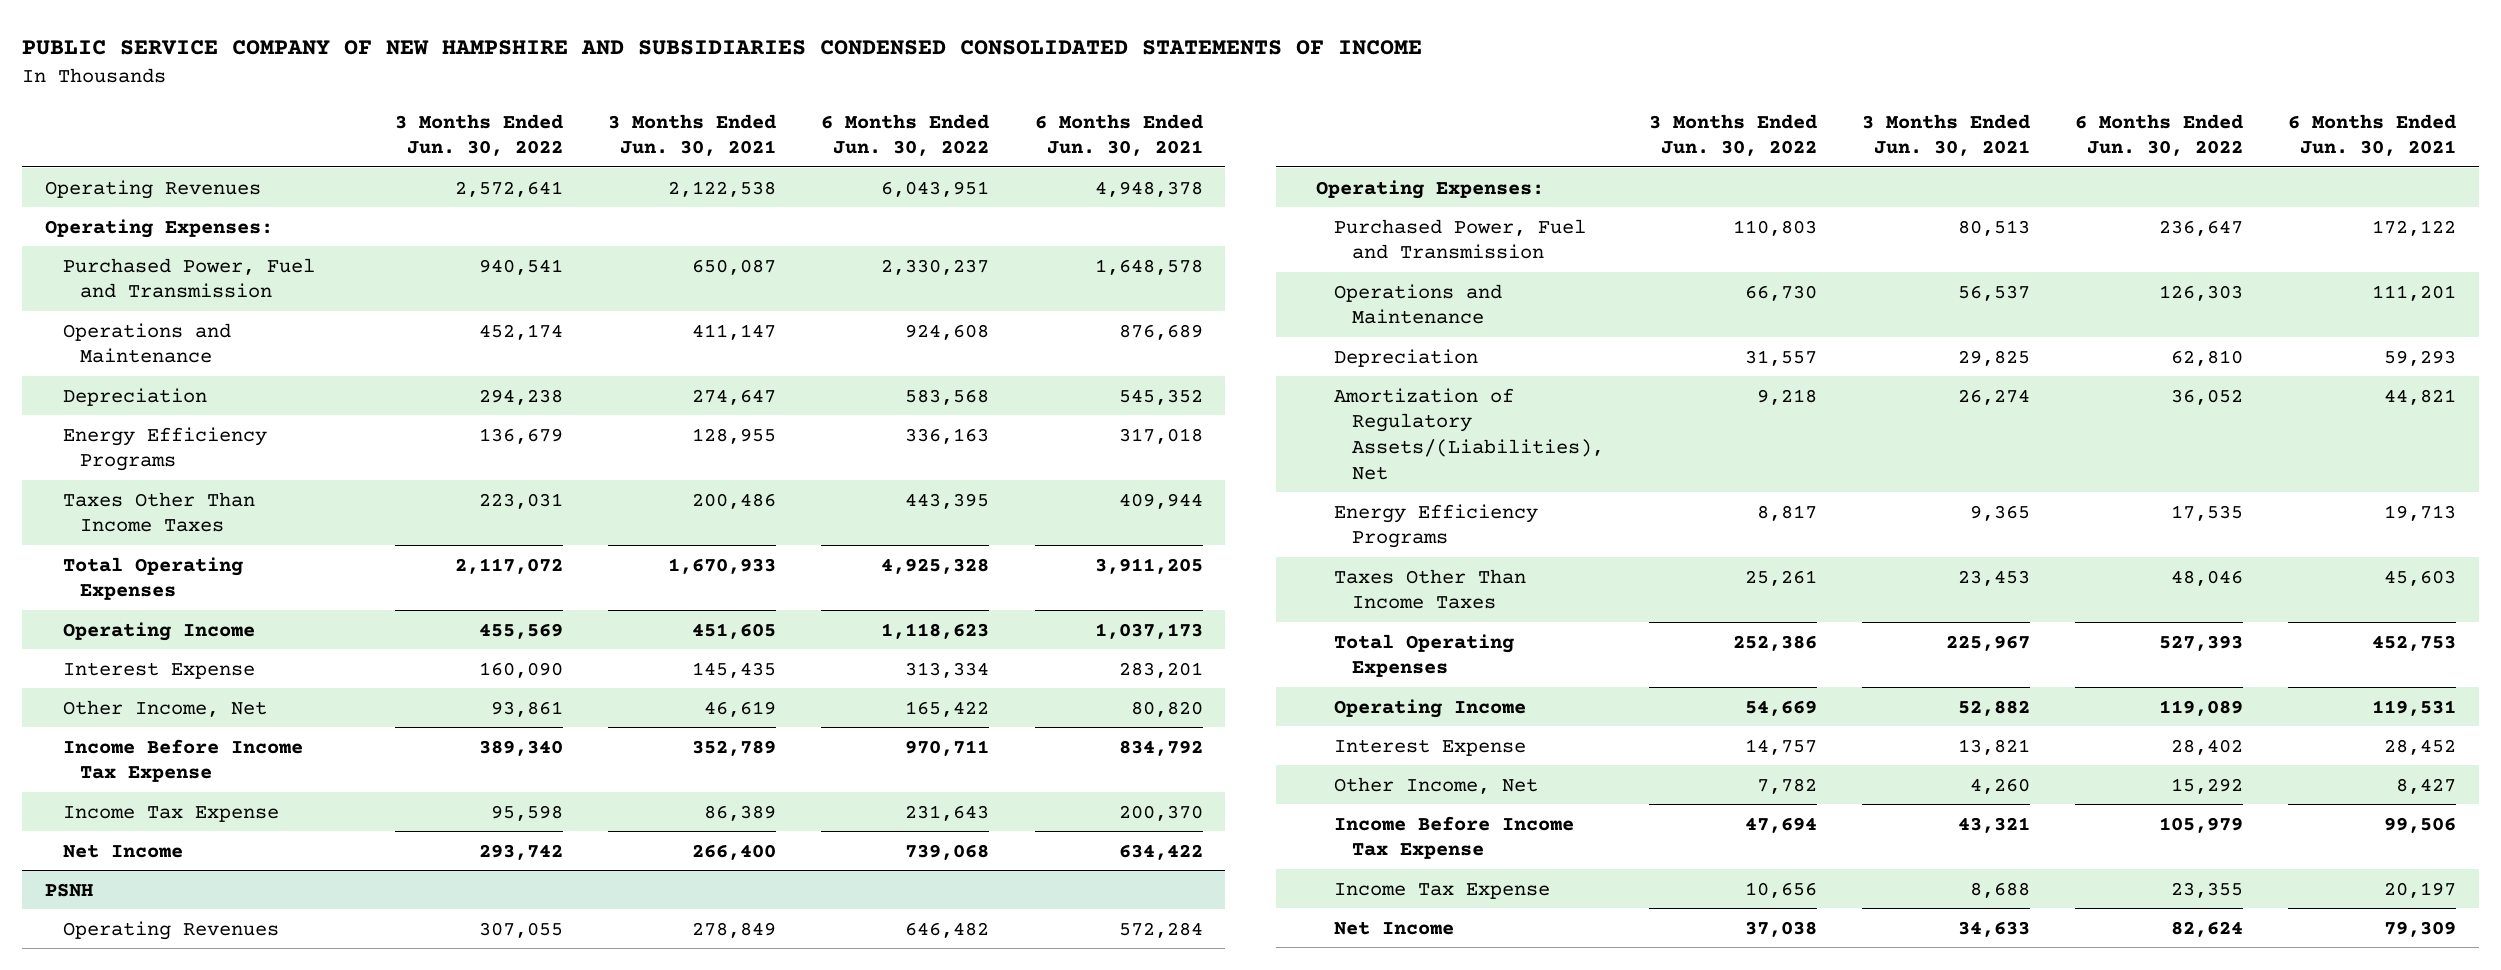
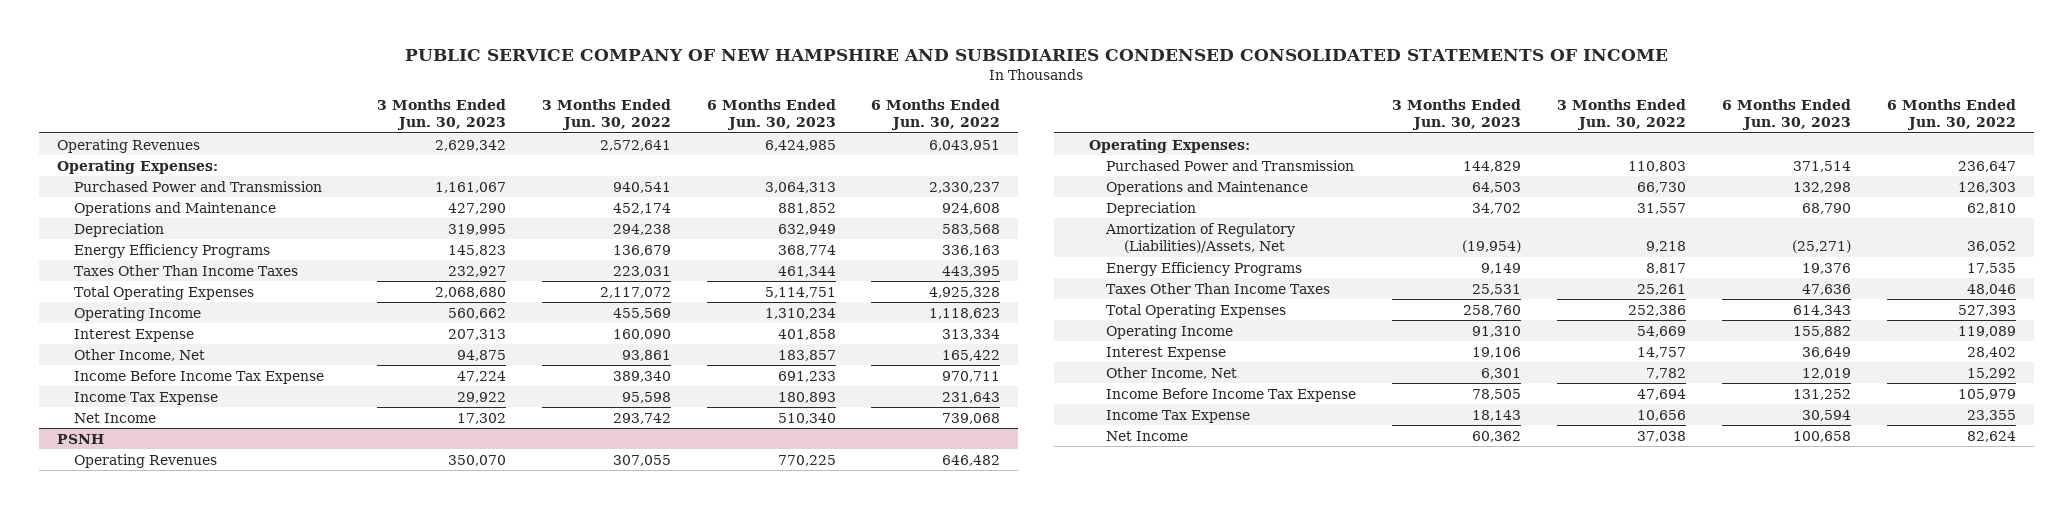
- | 3 Months Ended Jun. 30, 2022 | 3 Months Ended Jun. 30, 2021 | 6 Months Ended Jun. 30, 2022 | 6 Months Ended Jun. 30, 2021
+ | 3 Months Ended Jun. 30, 2023 | 3 Months Ended Jun. 30, 2022 | 6 Months Ended Jun. 30, 2023 | 6 Months Ended Jun. 30, 2022
- Purchased Power, Fuel and Transmission | 940,541 | 650,087 | 2,330,237 | 1,648,578
+ Purchased Power and Transmission | 1,161,067 | 940,541 | 3,064,313 | 2,330,237
@ PSNH
- Purchased Power, Fuel and Transmission | 110,803 | 80,513 | 236,647 | 172,122
+ Purchased Power and Transmission | 144,829 | 110,803 | 371,514 | 236,647
- Amortization of Regulatory Assets/(Liabilities), Net | 9,218 | 26,274 | 36,052 | 44,821
+ Amortization of Regulatory (Liabilities)/Assets, Net | (19,954) | 9,218 | (25,271) | 36,052

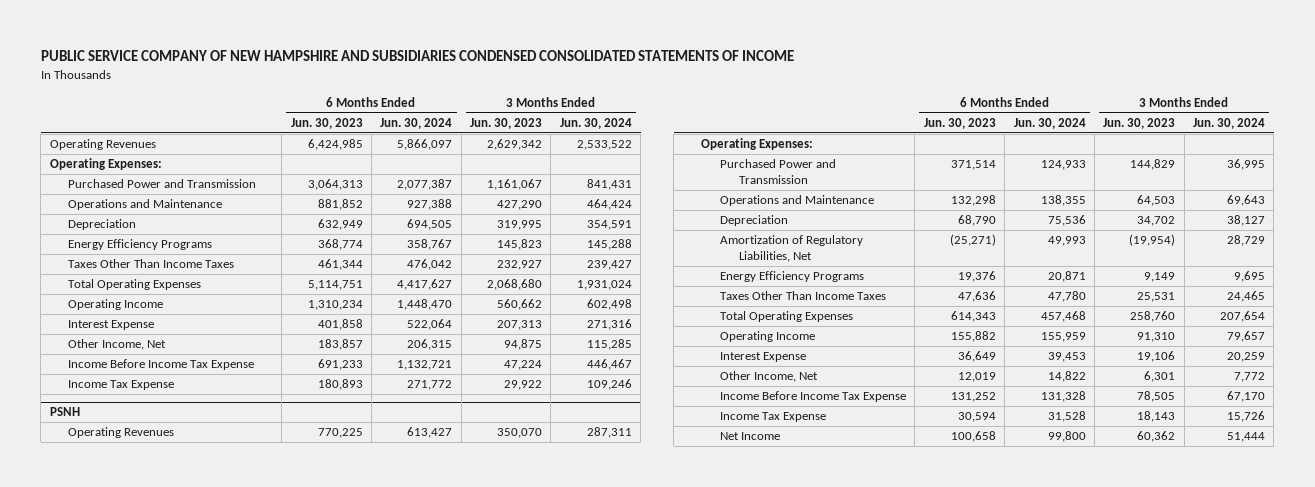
- | 3 Months Ended Jun. 30, 2023 | 3 Months Ended Jun. 30, 2022 | 6 Months Ended Jun. 30, 2023 | 6 Months Ended Jun. 30, 2022
+ | 6 Months Ended Jun. 30, 2023 | 6 Months Ended Jun. 30, 2024 | 3 Months Ended Jun. 30, 2023 | 3 Months Ended Jun. 30, 2024
- Net Income | 17,302 | 293,742 | 510,340 | 739,068
@ PSNH
- Amortization of Regulatory (Liabilities)/Assets, Net | (19,954) | 9,218 | (25,271) | 36,052
+ Amortization of Regulatory Liabilities, Net | (25,271) | 49,993 | (19,954) | 28,729

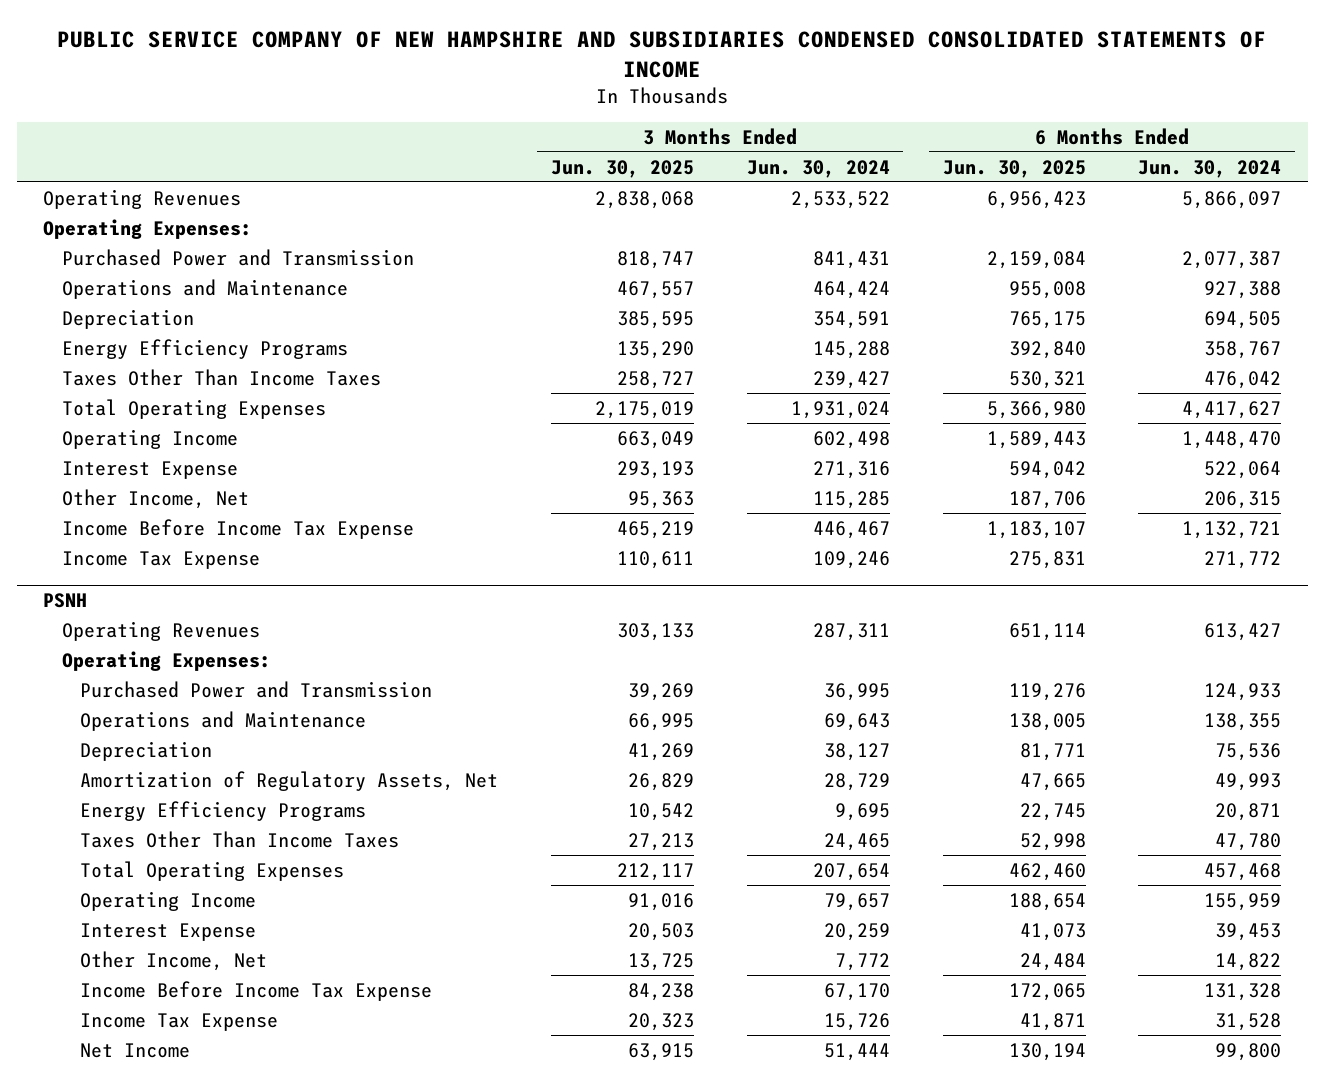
- | 6 Months Ended Jun. 30, 2023 | 6 Months Ended Jun. 30, 2024 | 3 Months Ended Jun. 30, 2023 | 3 Months Ended Jun. 30, 2024
+ | 3 Months Ended Jun. 30, 2025 | 3 Months Ended Jun. 30, 2024 | 6 Months Ended Jun. 30, 2025 | 6 Months Ended Jun. 30, 2024
@ PSNH
- Amortization of Regulatory Liabilities, Net | (25,271) | 49,993 | (19,954) | 28,729
+ Amortization of Regulatory Assets, Net | 26,829 | 28,729 | 47,665 | 49,993

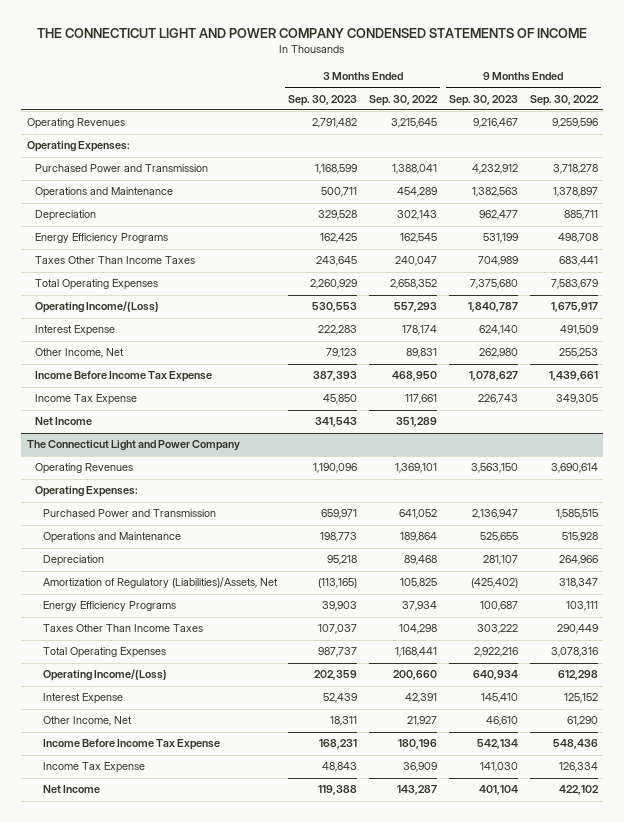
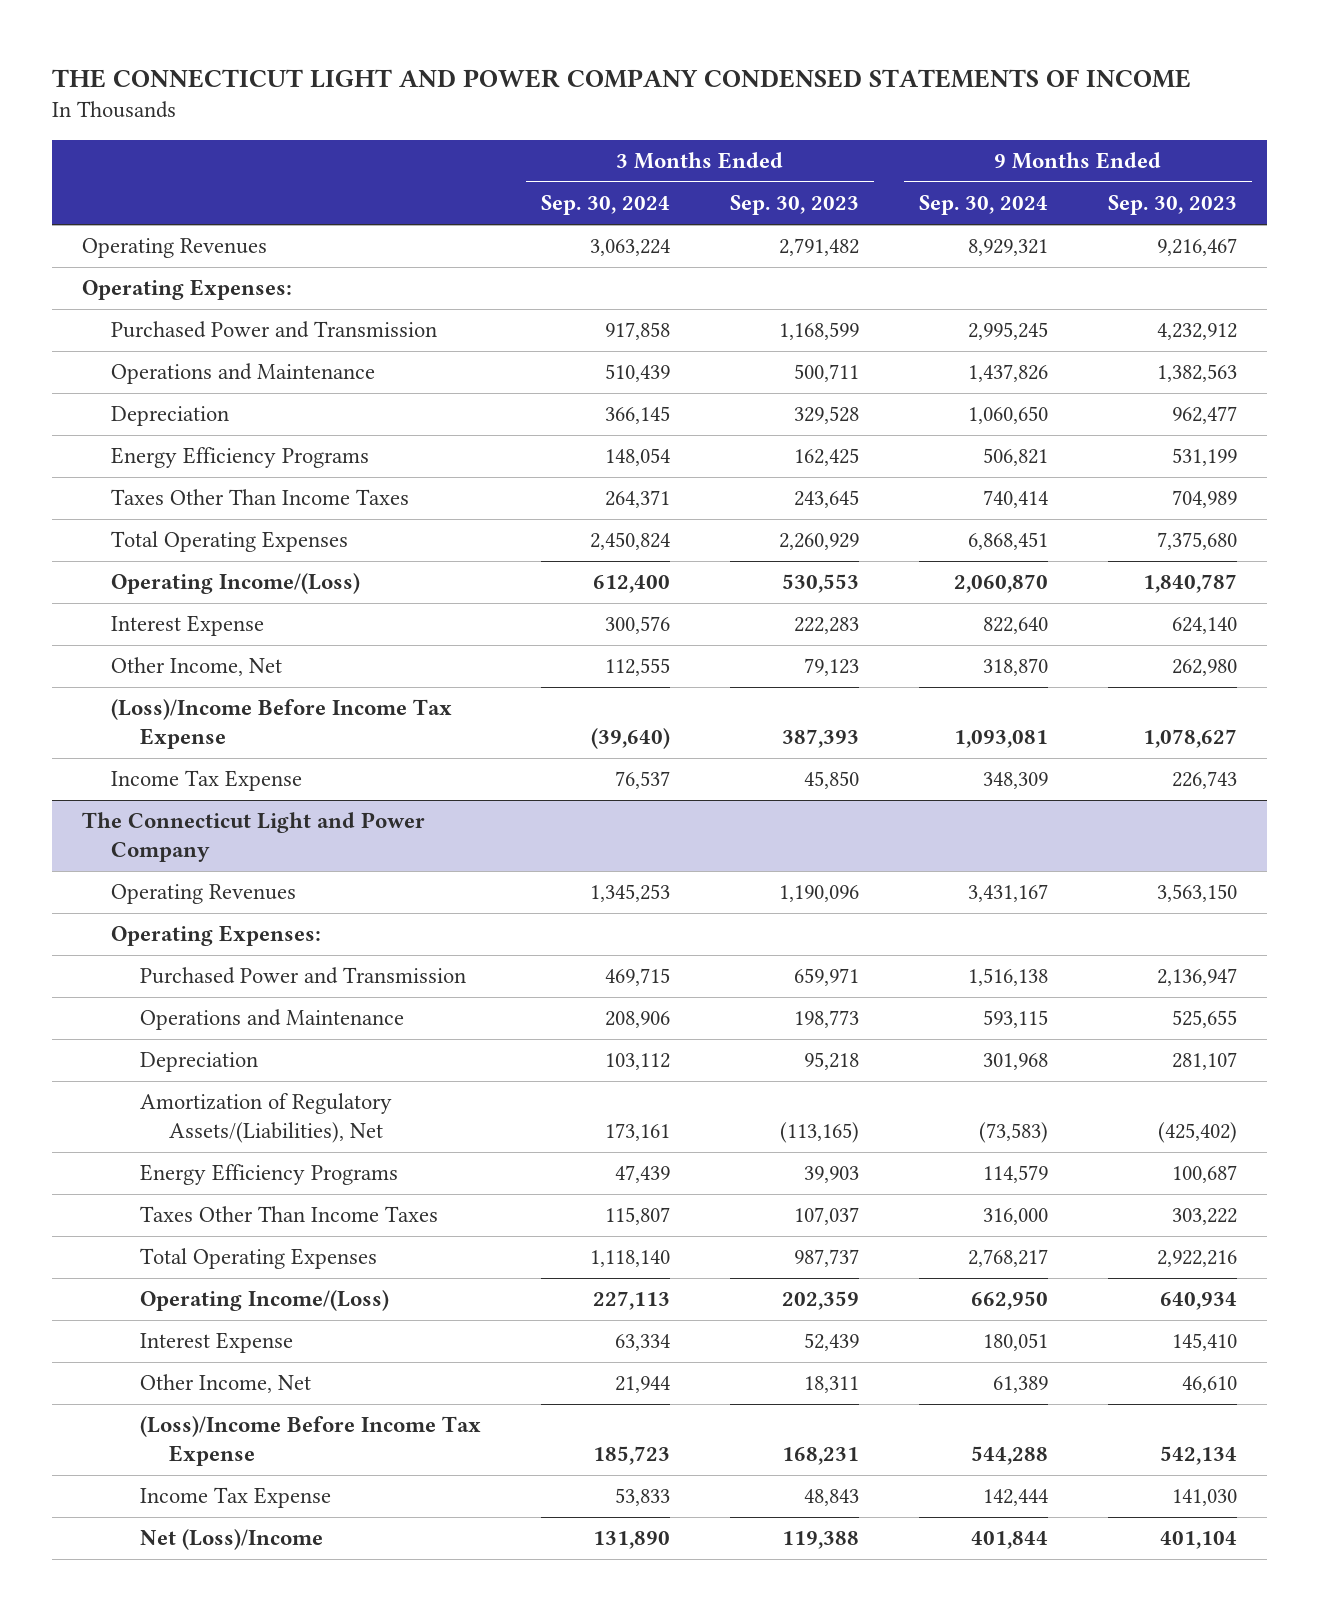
- | 3 Months Ended Sep. 30, 2023 | 3 Months Ended Sep. 30, 2022 | 9 Months Ended Sep. 30, 2023 | 9 Months Ended Sep. 30, 2022
+ | 3 Months Ended Sep. 30, 2024 | 3 Months Ended Sep. 30, 2023 | 9 Months Ended Sep. 30, 2024 | 9 Months Ended Sep. 30, 2023
- Income Before Income Tax Expense | 387,393 | 468,950 | 1,078,627 | 1,439,661
+ (Loss)/Income Before Income Tax Expense | (39,640) | 387,393 | 1,093,081 | 1,078,627
- Net Income | 341,543 | 351,289 | |
@ The Connecticut Light and Power Company
- Amortization of Regulatory (Liabilities)/Assets, Net | (113,165) | 105,825 | (425,402) | 318,347
+ Amortization of Regulatory Assets/(Liabilities), Net | 173,161 | (113,165) | (73,583) | (425,402)
- Income Before Income Tax Expense | 168,231 | 180,196 | 542,134 | 548,436
+ (Loss)/Income Before Income Tax Expense | 185,723 | 168,231 | 544,288 | 542,134
- Net Income | 119,388 | 143,287 | 401,104 | 422,102
+ Net (Loss)/Income | 131,890 | 119,388 | 401,844 | 401,104

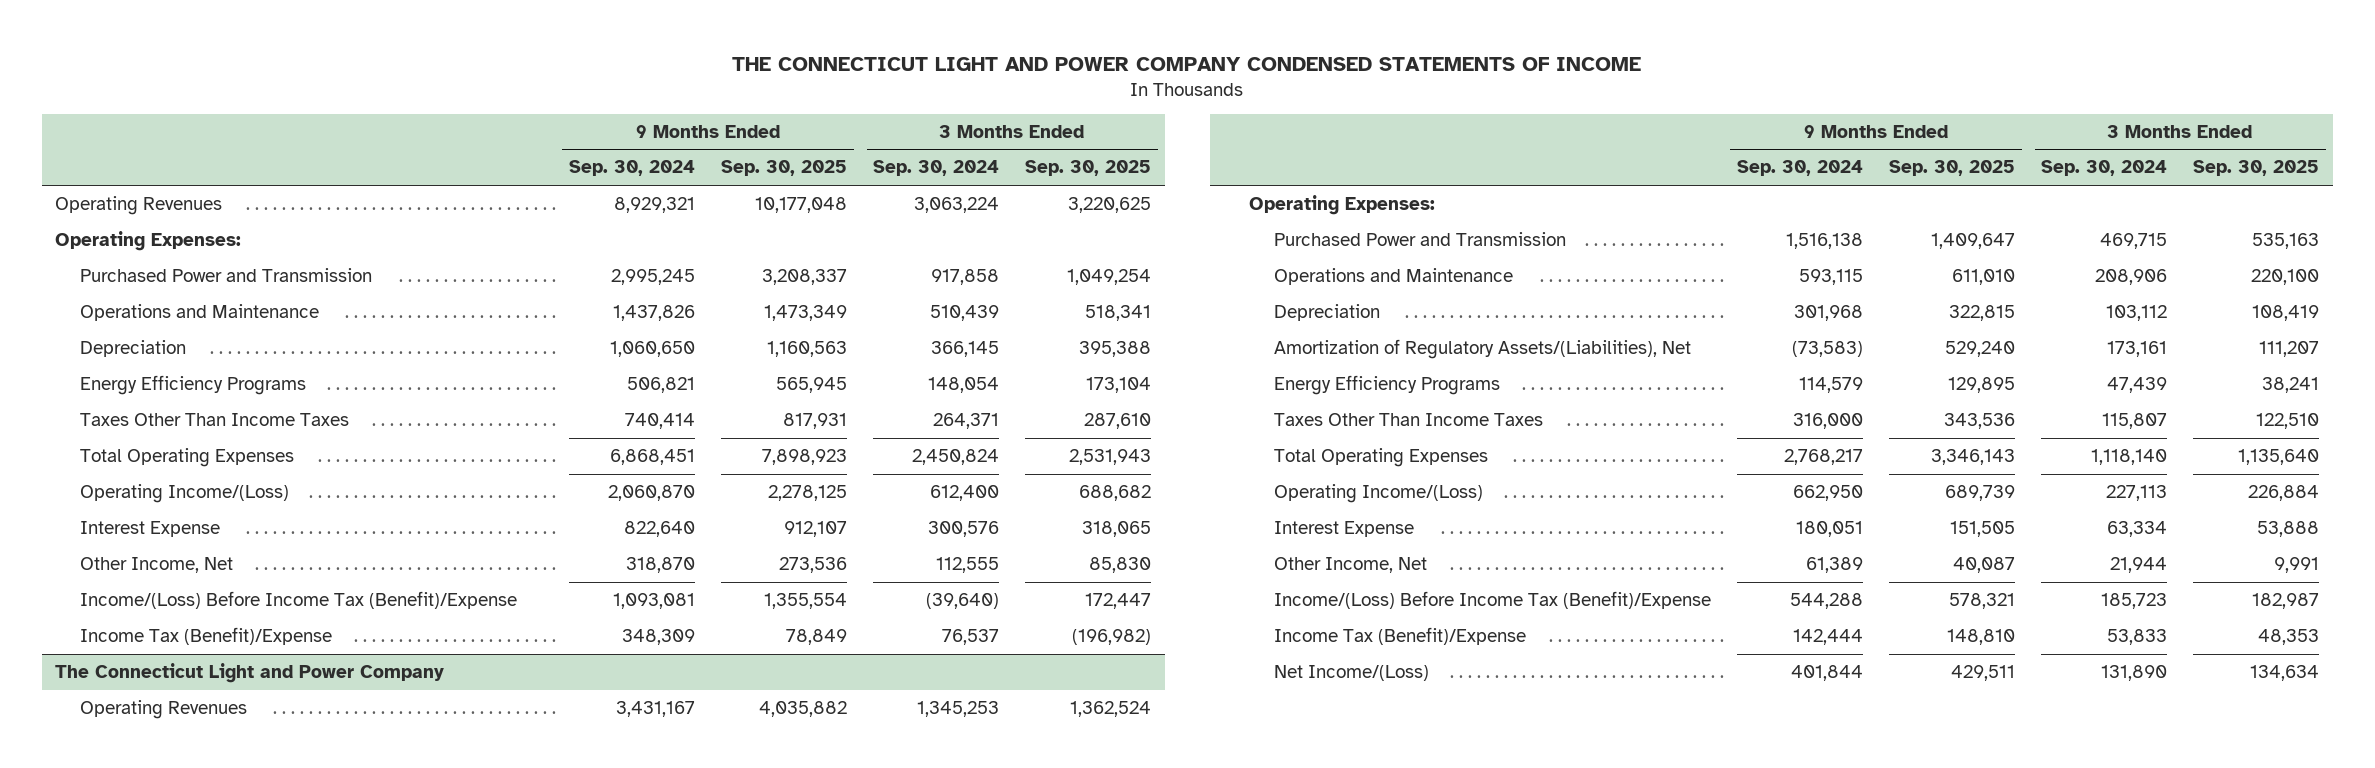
- | 3 Months Ended Sep. 30, 2024 | 3 Months Ended Sep. 30, 2023 | 9 Months Ended Sep. 30, 2024 | 9 Months Ended Sep. 30, 2023
+ | 9 Months Ended Sep. 30, 2024 | 9 Months Ended Sep. 30, 2025 | 3 Months Ended Sep. 30, 2024 | 3 Months Ended Sep. 30, 2025
- (Loss)/Income Before Income Tax Expense | (39,640) | 387,393 | 1,093,081 | 1,078,627
- Income Tax Expense | 76,537 | 45,850 | 348,309 | 226,743
+ Income/(Loss) Before Income Tax (Benefit)/Expense | 1,093,081 | 1,355,554 | (39,640) | 172,447
+ Income Tax (Benefit)/Expense | 348,309 | 78,849 | 76,537 | (196,982)
@ The Connecticut Light and Power Company
- (Loss)/Income Before Income Tax Expense | 185,723 | 168,231 | 544,288 | 542,134
- Income Tax Expense | 53,833 | 48,843 | 142,444 | 141,030
- Net (Loss)/Income | 131,890 | 119,388 | 401,844 | 401,104
+ Income/(Loss) Before Income Tax (Benefit)/Expense | 544,288 | 578,321 | 185,723 | 182,987
+ Income Tax (Benefit)/Expense | 142,444 | 148,810 | 53,833 | 48,353
+ Net Income/(Loss) | 401,844 | 429,511 | 131,890 | 134,634

